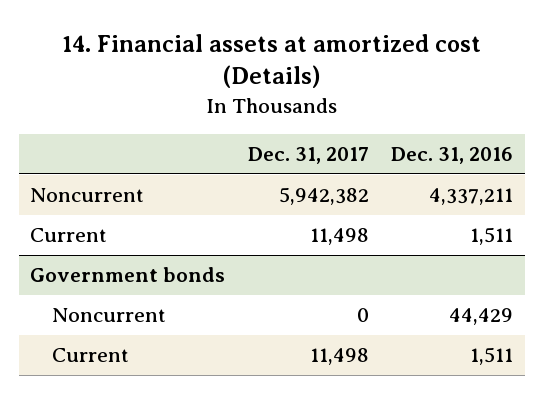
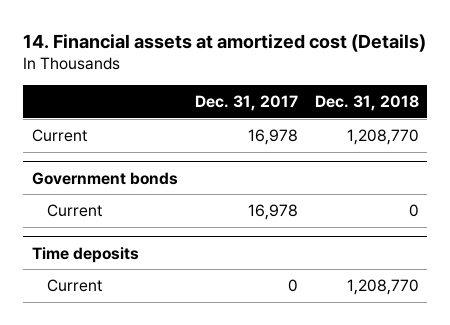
- | Dec. 31, 2017 | Dec. 31, 2016
+ | Dec. 31, 2017 | Dec. 31, 2018
- Noncurrent | 5,942,382 | 4,337,211
- Current | 11,498 | 1,511
+ Current | 16,978 | 1,208,770
@ Government bonds
- Noncurrent | 0 | 44,429
- Current | 11,498 | 1,511
+ Current | 16,978 | 0
+ Time deposits
+ Current | 0 | 1,208,770

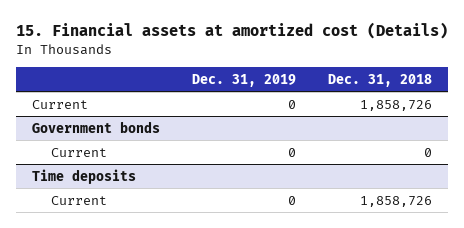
- 14. Financial assets at amortized cost (Details)
+ 15. Financial assets at amortized cost (Details)
- | Dec. 31, 2017 | Dec. 31, 2018
+ | Dec. 31, 2019 | Dec. 31, 2018
- Current | 16,978 | 1,208,770
+ Current | 0 | 1,858,726
@ Time deposits
- Current | 0 | 1,208,770
+ Current | 0 | 1,858,726

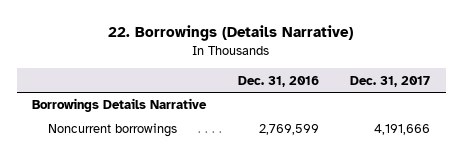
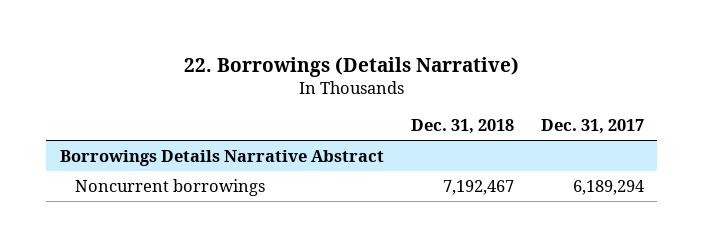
- | Dec. 31, 2016 | Dec. 31, 2017
+ | Dec. 31, 2018 | Dec. 31, 2017
- Borrowings Details Narrative
- Noncurrent borrowings | 2,769,599 | 4,191,666
+ Borrowings Details Narrative Abstract
+ Noncurrent borrowings | 7,192,467 | 6,189,294

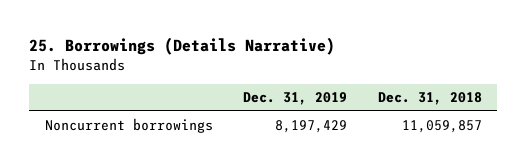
- 22. Borrowings (Details Narrative)
+ 25. Borrowings (Details Narrative)
- | Dec. 31, 2018 | Dec. 31, 2017
+ | Dec. 31, 2019 | Dec. 31, 2018
- Borrowings Details Narrative Abstract
- Noncurrent borrowings | 7,192,467 | 6,189,294
+ Noncurrent borrowings | 8,197,429 | 11,059,857

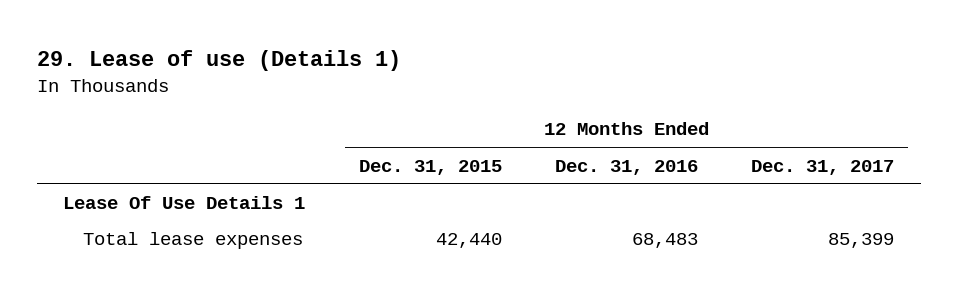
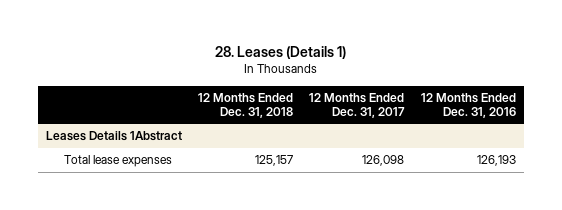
- 29. Lease of use (Details 1)
+ 28. Leases (Details 1)
- | 12 Months Ended Dec. 31, 2015 | 12 Months Ended Dec. 31, 2016 | 12 Months Ended Dec. 31, 2017
+ | 12 Months Ended Dec. 31, 2018 | 12 Months Ended Dec. 31, 2017 | 12 Months Ended Dec. 31, 2016
- Lease Of Use Details 1
- Total lease expenses | 42,440 | 68,483 | 85,399
+ Leases Details 1Abstract
+ Total lease expenses | 125,157 | 126,098 | 126,193

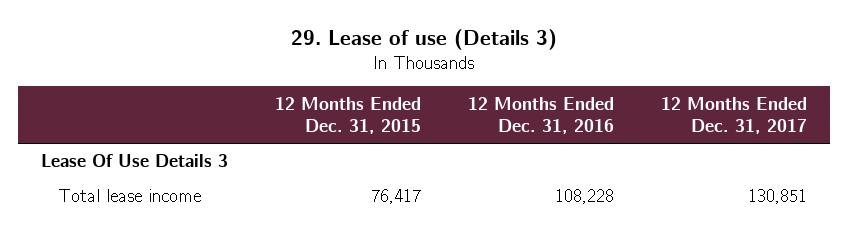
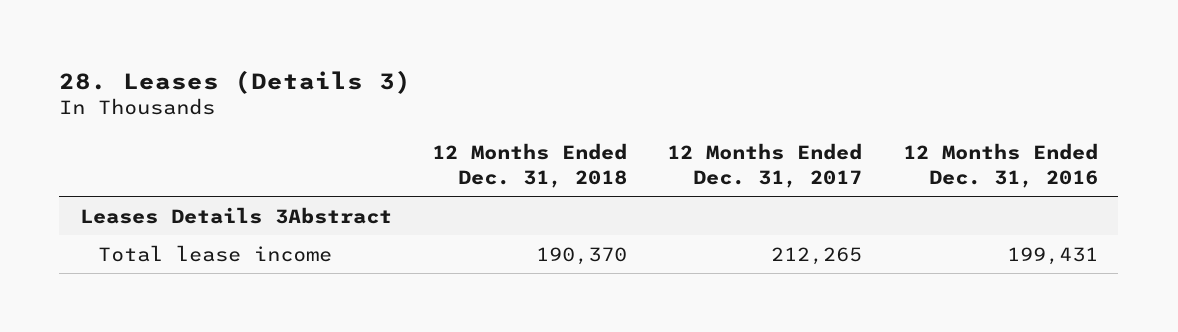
- 29. Lease of use (Details 3)
+ 28. Leases (Details 3)
- | 12 Months Ended Dec. 31, 2015 | 12 Months Ended Dec. 31, 2016 | 12 Months Ended Dec. 31, 2017
+ | 12 Months Ended Dec. 31, 2018 | 12 Months Ended Dec. 31, 2017 | 12 Months Ended Dec. 31, 2016
- Lease Of Use Details 3
- Total lease income | 76,417 | 108,228 | 130,851
+ Leases Details 3Abstract
+ Total lease income | 190,370 | 212,265 | 199,431

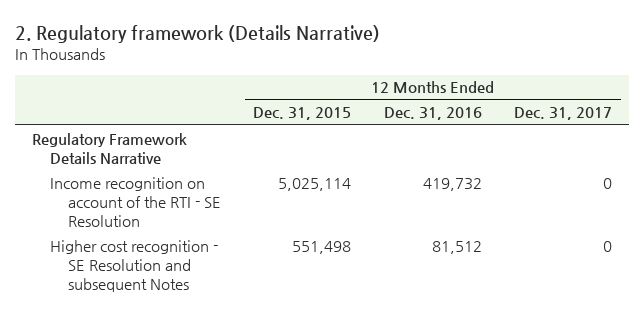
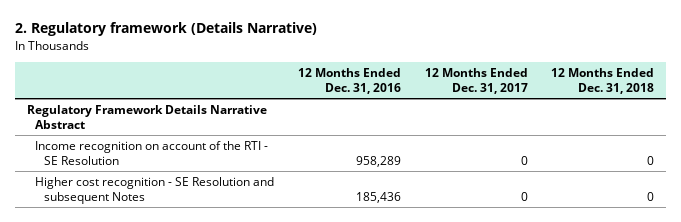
- | 12 Months Ended Dec. 31, 2015 | 12 Months Ended Dec. 31, 2016 | 12 Months Ended Dec. 31, 2017
+ | 12 Months Ended Dec. 31, 2016 | 12 Months Ended Dec. 31, 2017 | 12 Months Ended Dec. 31, 2018
- Regulatory Framework Details Narrative
- Income recognition on account of the RTI - SE Resolution | 5,025,114 | 419,732 | 0
- Higher cost recognition - SE Resolution and subsequent Notes | 551,498 | 81,512 | 0
+ Regulatory Framework Details Narrative Abstract
+ Income recognition on account of the RTI - SE Resolution | 958,289 | 0 | 0
+ Higher cost recognition - SE Resolution and subsequent Notes | 185,436 | 0 | 0

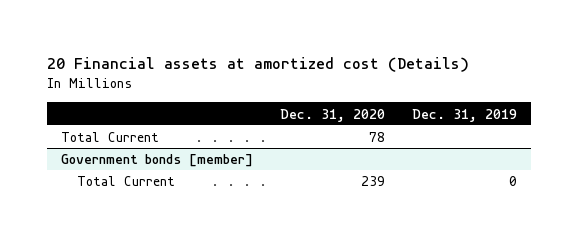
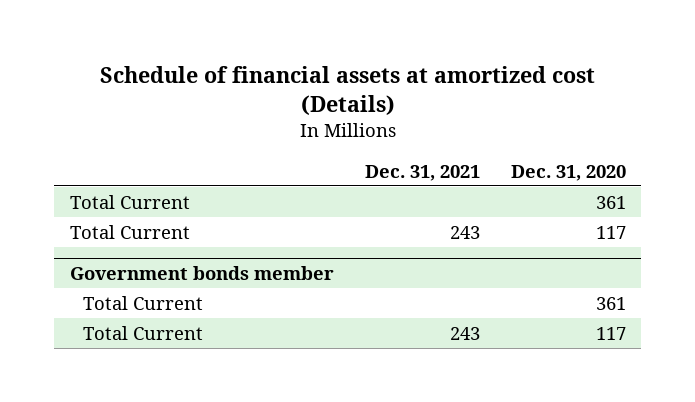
- 20 Financial assets at amortized cost (Details)
+ Schedule of financial assets at amortized cost (Details)
- | Dec. 31, 2020 | Dec. 31, 2019
+ | Dec. 31, 2021 | Dec. 31, 2020
- Total Current | 78 |
- Government bonds [member]
- Total Current | 239 | 0
+ Total Current | | 361
+ Total Current | 243 | 117
+ Government bonds member
+ Total Current | | 361
+ Total Current | 243 | 117

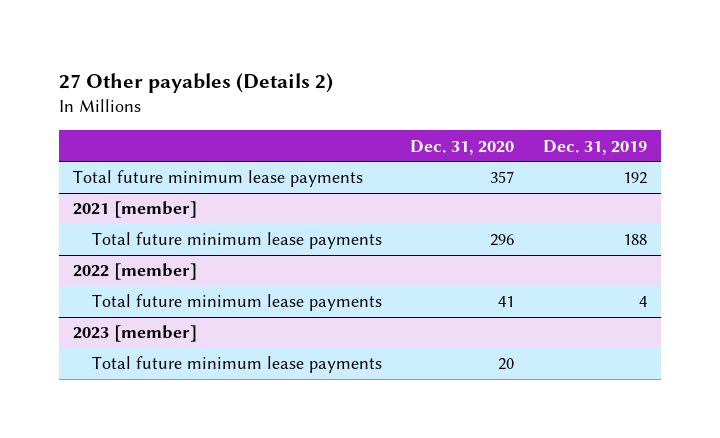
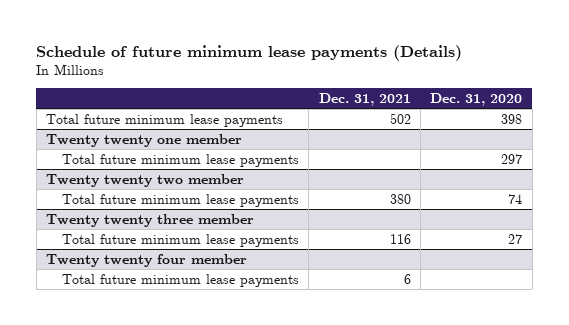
- 27 Other payables (Details 2)
+ Schedule of future minimum lease payments (Details)
- | Dec. 31, 2020 | Dec. 31, 2019
+ | Dec. 31, 2021 | Dec. 31, 2020
- Total future minimum lease payments | 357 | 192
- 2021 [member]
- Total future minimum lease payments | 296 | 188
- 2022 [member]
- Total future minimum lease payments | 41 | 4
- 2023 [member]
- Total future minimum lease payments | 20 |
+ Total future minimum lease payments | 502 | 398
+ Twenty twenty one member
+ Total future minimum lease payments | | 297
+ Twenty twenty two member
+ Total future minimum lease payments | 380 | 74
+ Twenty twenty three member
+ Total future minimum lease payments | 116 | 27
+ Twenty twenty four member
+ Total future minimum lease payments | 6 |

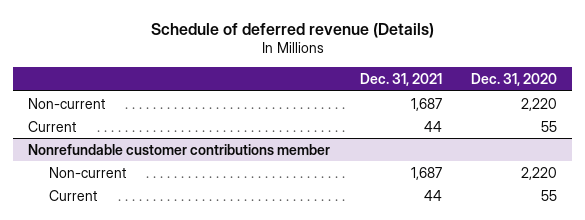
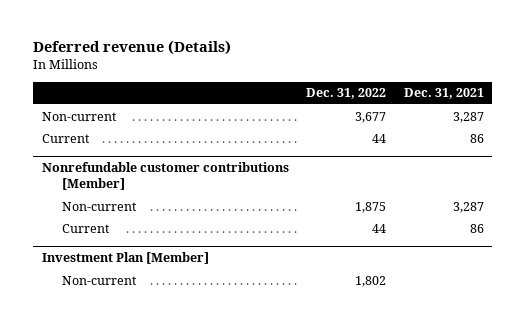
- Schedule of deferred revenue (Details)
+ Deferred revenue (Details)
- | Dec. 31, 2021 | Dec. 31, 2020
+ | Dec. 31, 2022 | Dec. 31, 2021
- Non-current | 1,687 | 2,220
- Current | 44 | 55
- Nonrefundable customer contributions member
- Non-current | 1,687 | 2,220
- Current | 44 | 55
+ Non-current | 3,677 | 3,287
+ Current | 44 | 86
+ Nonrefundable customer contributions [Member]
+ Non-current | 1,875 | 3,287
+ Current | 44 | 86
+ Investment Plan [Member]
+ Non-current | 1,802 |

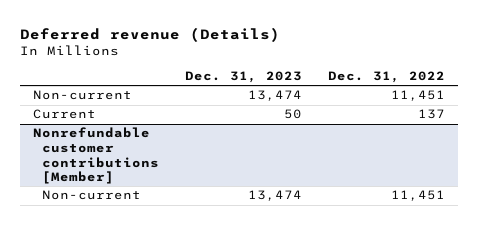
- | Dec. 31, 2022 | Dec. 31, 2021
+ | Dec. 31, 2023 | Dec. 31, 2022
- Non-current | 3,677 | 3,287
- Current | 44 | 86
+ Non-current | 13,474 | 11,451
+ Current | 50 | 137
@ Nonrefundable customer contributions [Member]
- Non-current | 1,875 | 3,287
- Current | 44 | 86
- Investment Plan [Member]
- Non-current | 1,802 |
@ Nonrefundable customer contributions [Member]
+ Non-current | 13,474 | 11,451

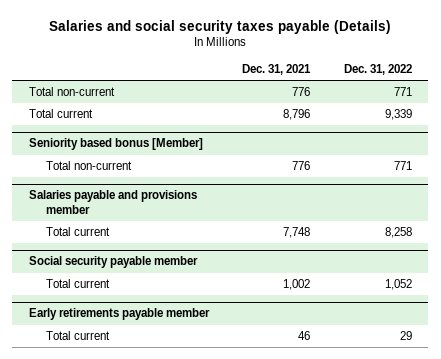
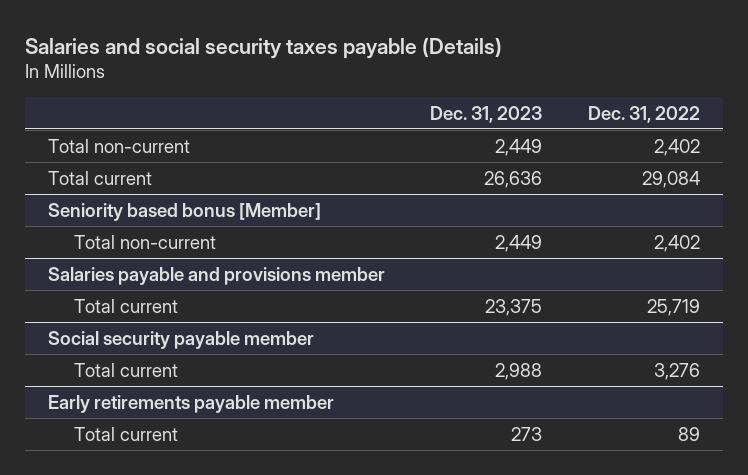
- | Dec. 31, 2021 | Dec. 31, 2022
+ | Dec. 31, 2023 | Dec. 31, 2022
- Total non-current | 776 | 771
- Total current | 8,796 | 9,339
+ Total non-current | 2,449 | 2,402
+ Total current | 26,636 | 29,084
@ Seniority based bonus [Member]
- Total non-current | 776 | 771
+ Total non-current | 2,449 | 2,402
@ Salaries payable and provisions member
- Total current | 7,748 | 8,258
+ Total current | 23,375 | 25,719
@ Social security payable member
- Total current | 1,002 | 1,052
+ Total current | 2,988 | 3,276
@ Early retirements payable member
- Total current | 46 | 29
+ Total current | 273 | 89

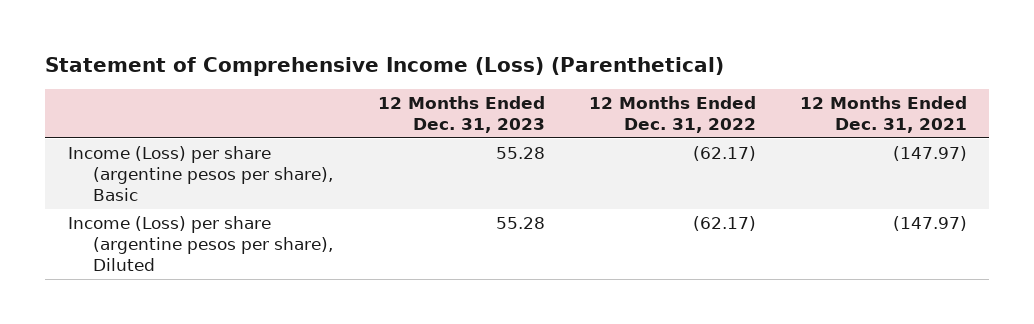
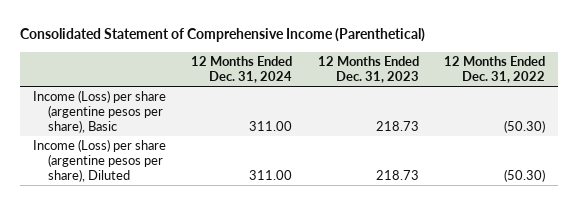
- Statement of Comprehensive Income (Loss) (Parenthetical)
+ Consolidated Statement of Comprehensive Income (Parenthetical)
- | 12 Months Ended Dec. 31, 2023 | 12 Months Ended Dec. 31, 2022 | 12 Months Ended Dec. 31, 2021
+ | 12 Months Ended Dec. 31, 2024 | 12 Months Ended Dec. 31, 2023 | 12 Months Ended Dec. 31, 2022
- Income (Loss) per share (argentine pesos per share), Basic | 55.28 | (62.17) | (147.97)
- Income (Loss) per share (argentine pesos per share), Diluted | 55.28 | (62.17) | (147.97)
+ Income (Loss) per share (argentine pesos per share), Basic | 311.00 | 218.73 | (50.30)
+ Income (Loss) per share (argentine pesos per share), Diluted | 311.00 | 218.73 | (50.30)

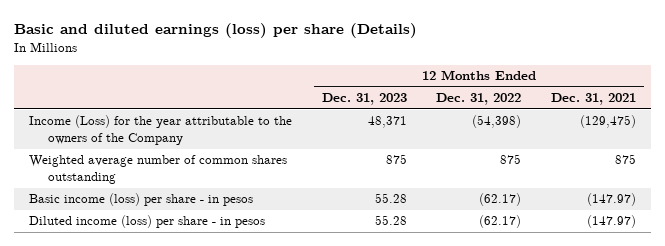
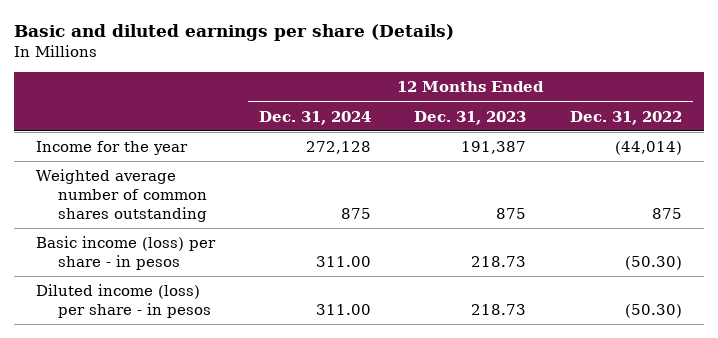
- Basic and diluted earnings (loss) per share (Details)
+ Basic and diluted earnings per share (Details)
- | 12 Months Ended Dec. 31, 2023 | 12 Months Ended Dec. 31, 2022 | 12 Months Ended Dec. 31, 2021
+ | 12 Months Ended Dec. 31, 2024 | 12 Months Ended Dec. 31, 2023 | 12 Months Ended Dec. 31, 2022
- Income (Loss) for the year attributable to the owners of the Company | 48,371 | (54,398) | (129,475)
+ Income for the year | 272,128 | 191,387 | (44,014)
- Basic income (loss) per share - in pesos | 55.28 | (62.17) | (147.97)
- Diluted income (loss) per share - in pesos | 55.28 | (62.17) | (147.97)
+ Basic income (loss) per share - in pesos | 311.00 | 218.73 | (50.30)
+ Diluted income (loss) per share - in pesos | 311.00 | 218.73 | (50.30)

